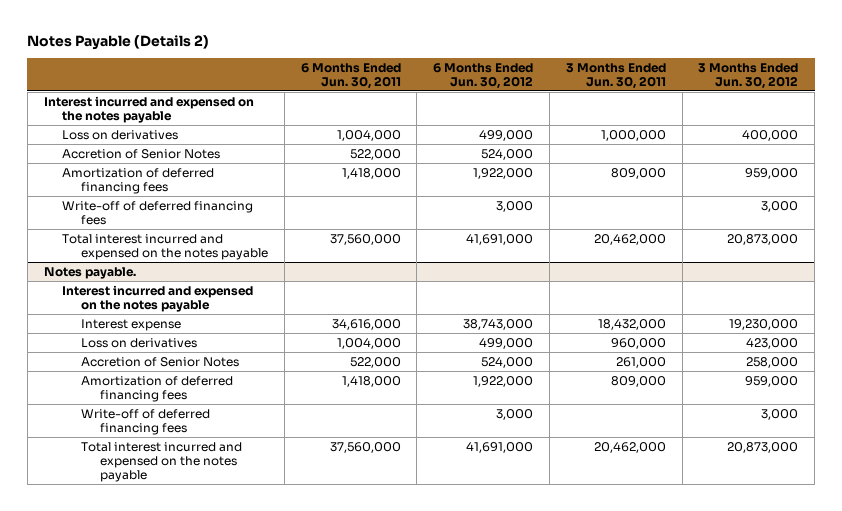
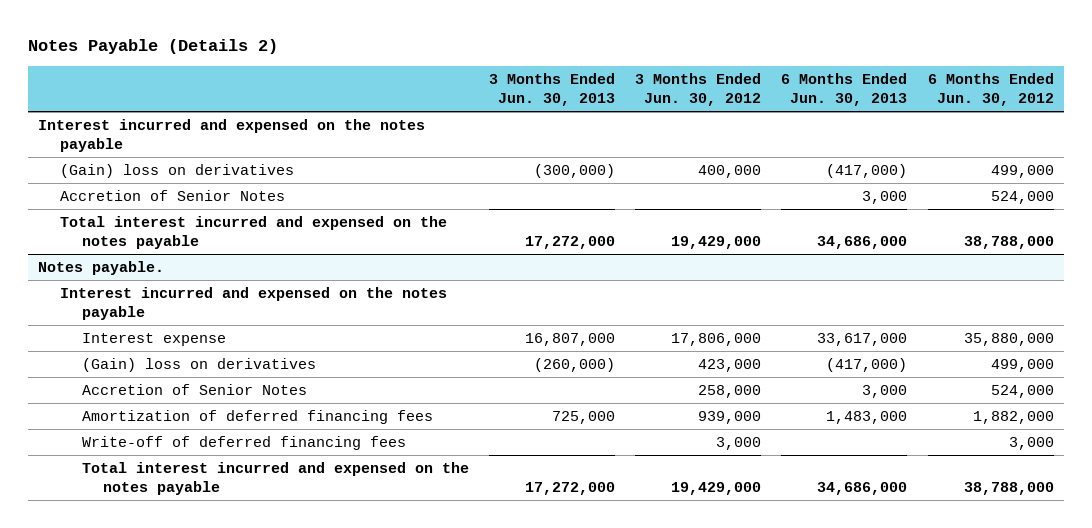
- | 6 Months Ended Jun. 30, 2011 | 6 Months Ended Jun. 30, 2012 | 3 Months Ended Jun. 30, 2011 | 3 Months Ended Jun. 30, 2012
+ | 3 Months Ended Jun. 30, 2013 | 3 Months Ended Jun. 30, 2012 | 6 Months Ended Jun. 30, 2013 | 6 Months Ended Jun. 30, 2012
- Loss on derivatives | 1,004,000 | 499,000 | 1,000,000 | 400,000
+ (Gain) loss on derivatives | (300,000) | 400,000 | (417,000) | 499,000
- Amortization of deferred financing fees | 1,418,000 | 1,922,000 | 809,000 | 959,000
- Write-off of deferred financing fees | | 3,000 | | 3,000
- Total interest incurred and expensed on the notes payable | 37,560,000 | 41,691,000 | 20,462,000 | 20,873,000
+ Total interest incurred and expensed on the notes payable | 17,272,000 | 19,429,000 | 34,686,000 | 38,788,000
@ Notes payable.
- Interest expense | 34,616,000 | 38,743,000 | 18,432,000 | 19,230,000
- Loss on derivatives | 1,004,000 | 499,000 | 960,000 | 423,000
+ Interest expense | 16,807,000 | 17,806,000 | 33,617,000 | 35,880,000
+ (Gain) loss on derivatives | (260,000) | 423,000 | (417,000) | 499,000
- Amortization of deferred financing fees | 1,418,000 | 1,922,000 | 809,000 | 959,000
+ Amortization of deferred financing fees | 725,000 | 939,000 | 1,483,000 | 1,882,000
- Total interest incurred and expensed on the notes payable | 37,560,000 | 41,691,000 | 20,462,000 | 20,873,000
+ Total interest incurred and expensed on the notes payable | 17,272,000 | 19,429,000 | 34,686,000 | 38,788,000

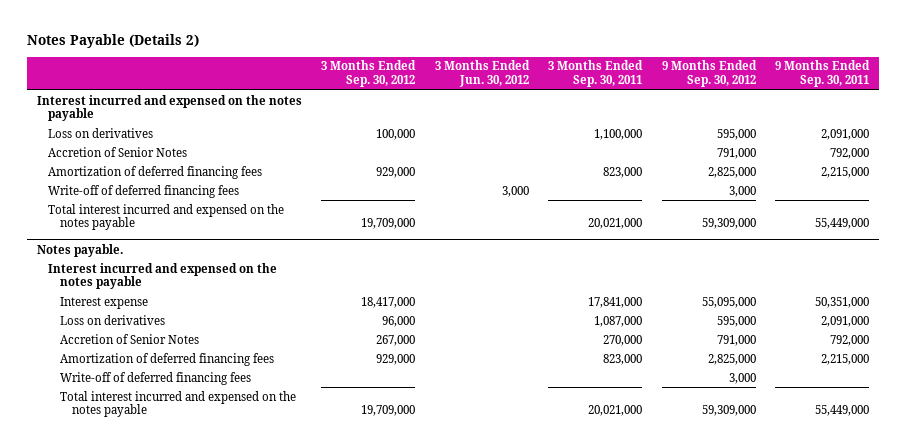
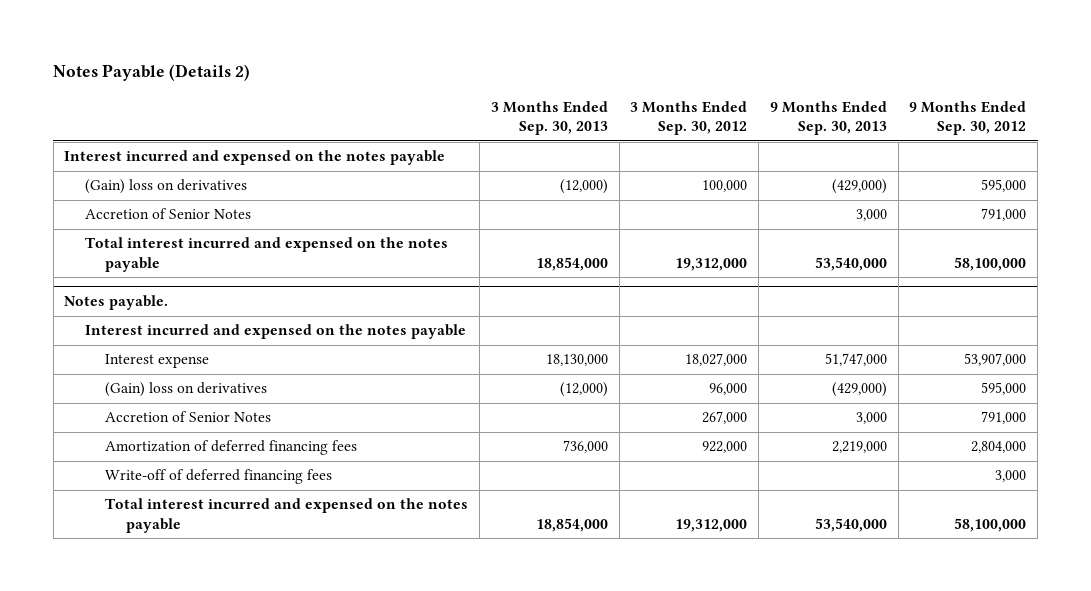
- | 3 Months Ended Sep. 30, 2012 | 3 Months Ended Jun. 30, 2012 | 3 Months Ended Sep. 30, 2011 | 9 Months Ended Sep. 30, 2012 | 9 Months Ended Sep. 30, 2011
+ | 3 Months Ended Sep. 30, 2013 | 3 Months Ended Sep. 30, 2012 | 9 Months Ended Sep. 30, 2013 | 9 Months Ended Sep. 30, 2012
- Loss on derivatives | 100,000 | | 1,100,000 | 595,000 | 2,091,000
+ (Gain) loss on derivatives | (12,000) | 100,000 | (429,000) | 595,000
- Amortization of deferred financing fees | 929,000 | | 823,000 | 2,825,000 | 2,215,000
- Write-off of deferred financing fees | | 3,000 | | 3,000 |
- Total interest incurred and expensed on the notes payable | 19,709,000 | | 20,021,000 | 59,309,000 | 55,449,000
+ Total interest incurred and expensed on the notes payable | 18,854,000 | 19,312,000 | 53,540,000 | 58,100,000
@ Notes payable.
- Interest expense | 18,417,000 | | 17,841,000 | 55,095,000 | 50,351,000
- Loss on derivatives | 96,000 | | 1,087,000 | 595,000 | 2,091,000
+ Interest expense | 18,130,000 | 18,027,000 | 51,747,000 | 53,907,000
+ (Gain) loss on derivatives | (12,000) | 96,000 | (429,000) | 595,000
- Amortization of deferred financing fees | 929,000 | | 823,000 | 2,825,000 | 2,215,000
+ Amortization of deferred financing fees | 736,000 | 922,000 | 2,219,000 | 2,804,000
- Total interest incurred and expensed on the notes payable | 19,709,000 | | 20,021,000 | 59,309,000 | 55,449,000
+ Total interest incurred and expensed on the notes payable | 18,854,000 | 19,312,000 | 53,540,000 | 58,100,000

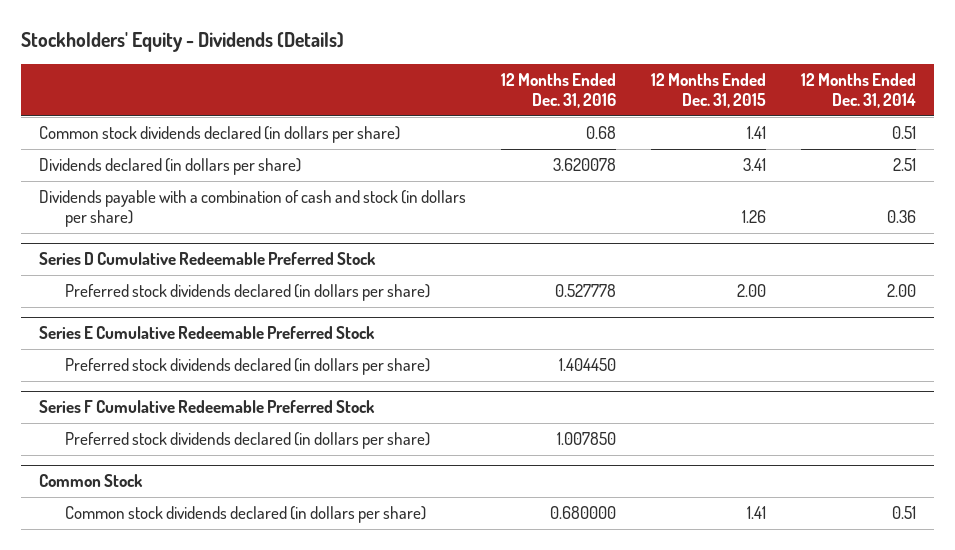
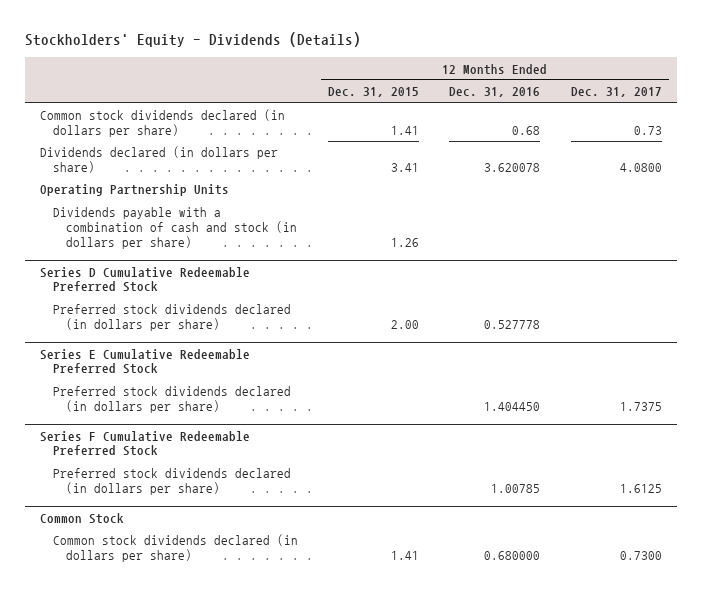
- | 12 Months Ended Dec. 31, 2016 | 12 Months Ended Dec. 31, 2015 | 12 Months Ended Dec. 31, 2014
+ | 12 Months Ended Dec. 31, 2015 | 12 Months Ended Dec. 31, 2016 | 12 Months Ended Dec. 31, 2017
+ Operating Partnership Units
@ Series F Cumulative Redeemable Preferred Stock
- Preferred stock dividends declared (in dollars per share) | 1.007850 | |
+ Preferred stock dividends declared (in dollars per share) | | 1.00785 | 1.6125

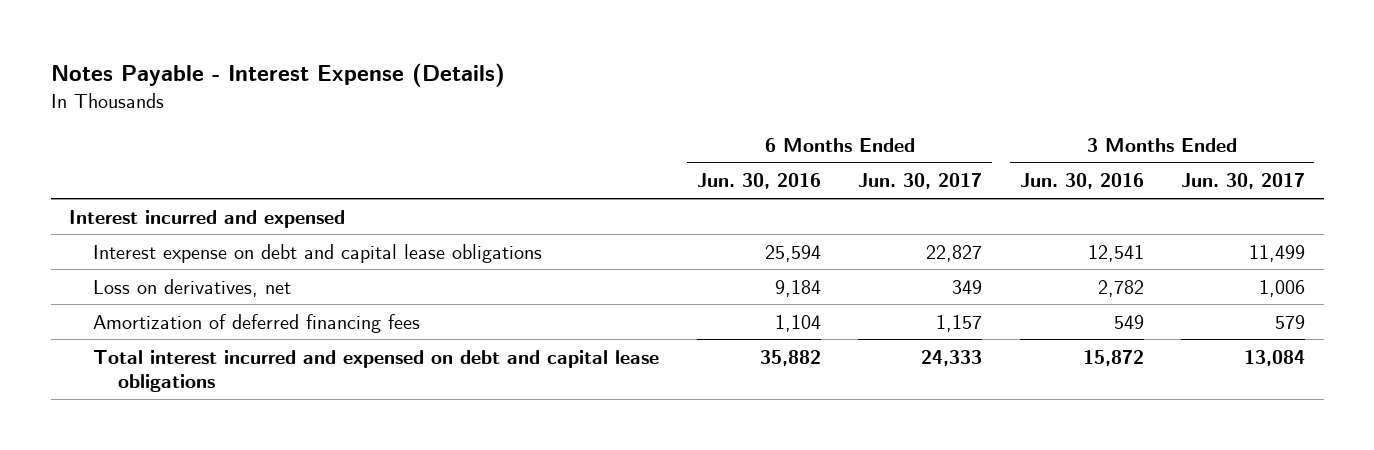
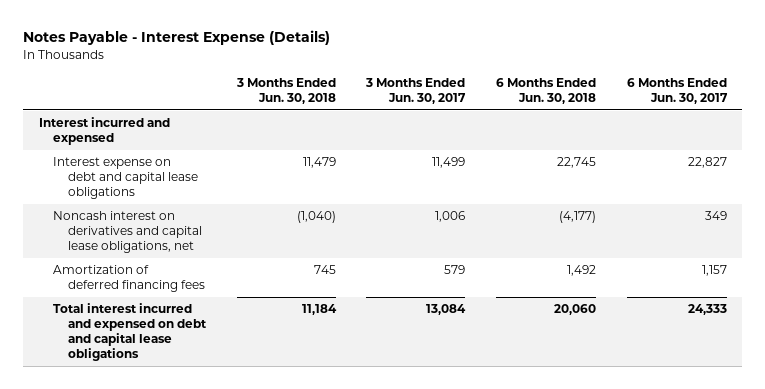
- | 6 Months Ended Jun. 30, 2016 | 6 Months Ended Jun. 30, 2017 | 3 Months Ended Jun. 30, 2016 | 3 Months Ended Jun. 30, 2017
+ | 3 Months Ended Jun. 30, 2018 | 3 Months Ended Jun. 30, 2017 | 6 Months Ended Jun. 30, 2018 | 6 Months Ended Jun. 30, 2017
- Loss on derivatives, net | 9,184 | 349 | 2,782 | 1,006
+ Noncash interest on derivatives and capital lease obligations, net | (1,040) | 1,006 | (4,177) | 349

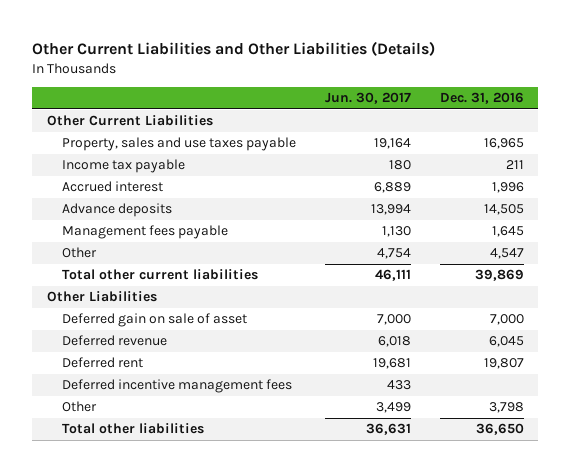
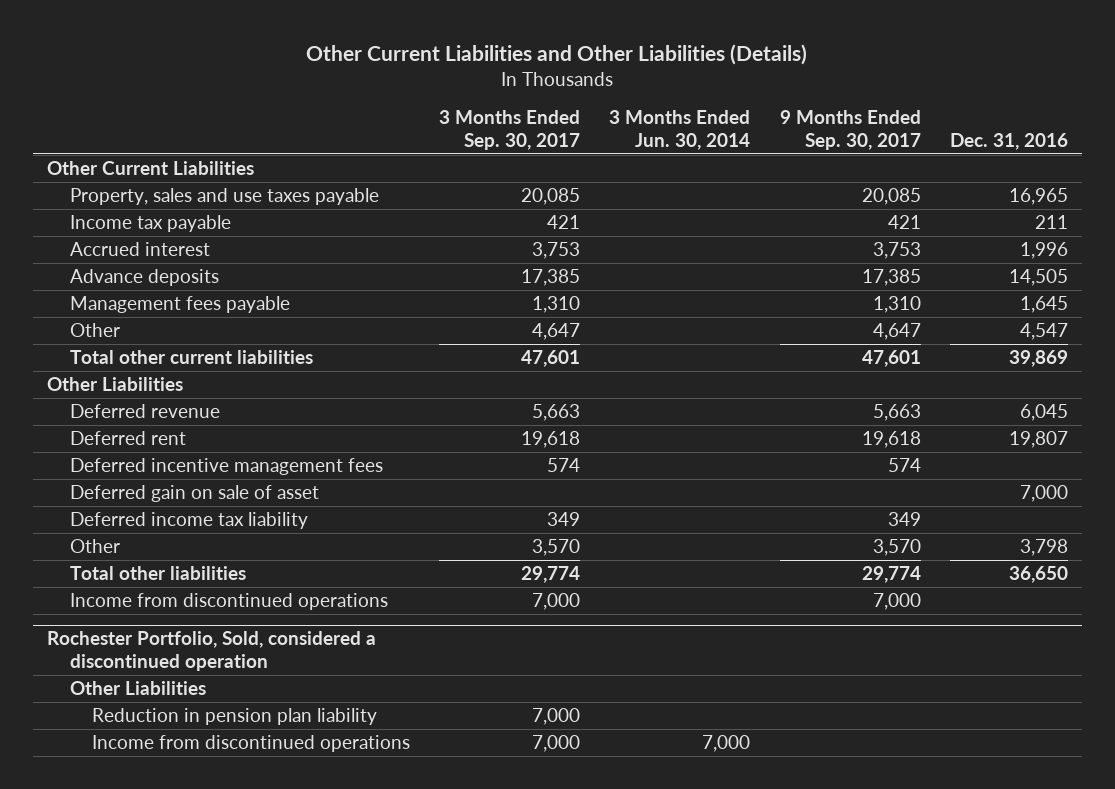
- | Jun. 30, 2017 | Dec. 31, 2016
+ | 3 Months Ended Sep. 30, 2017 | 3 Months Ended Jun. 30, 2014 | 9 Months Ended Sep. 30, 2017 | Dec. 31, 2016
moved down: Deferred gain on sale of asset | | | | 7,000
+ Deferred income tax liability | 349 | | 349 |
+ Income from discontinued operations | 7,000 | | 7,000 |
+ Rochester Portfolio, Sold, considered a discontinued operation
+ Other Liabilities
+ Reduction in pension plan liability | 7,000 | | |
+ Income from discontinued operations | 7,000 | 7,000 | |

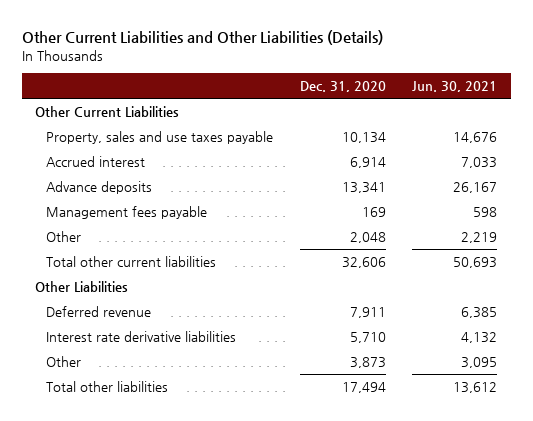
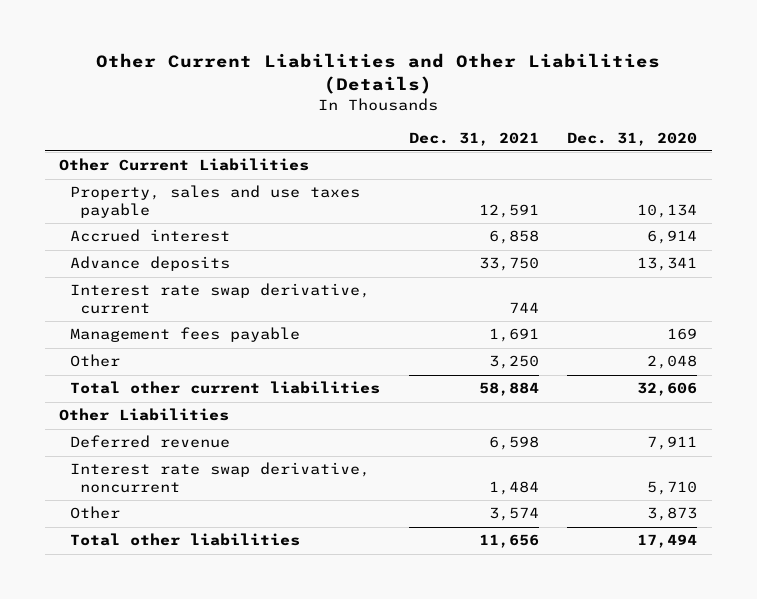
- | Dec. 31, 2020 | Jun. 30, 2021
+ | Dec. 31, 2021 | Dec. 31, 2020
+ Interest rate swap derivative, current | 744 |
- Interest rate derivative liabilities | 5,710 | 4,132
+ Interest rate swap derivative, noncurrent | 1,484 | 5,710

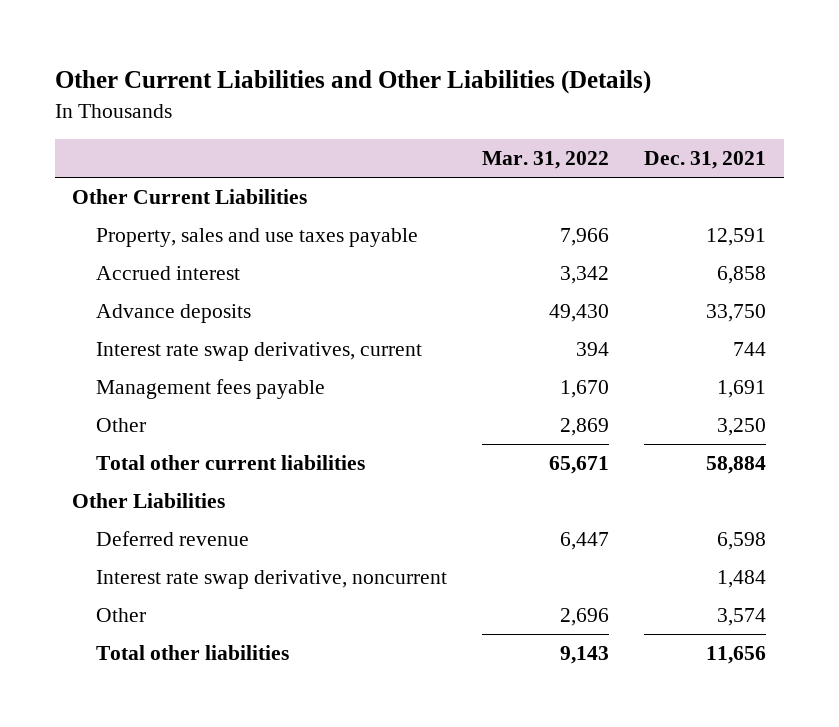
- | Dec. 31, 2021 | Dec. 31, 2020
+ | Mar. 31, 2022 | Dec. 31, 2021
- Interest rate swap derivative, current | 744 |
+ Interest rate swap derivatives, current | 394 | 744

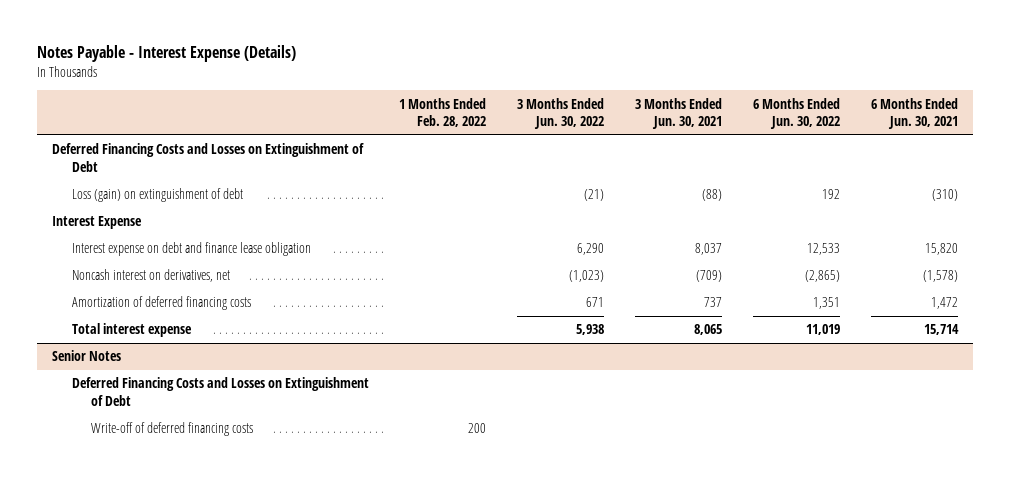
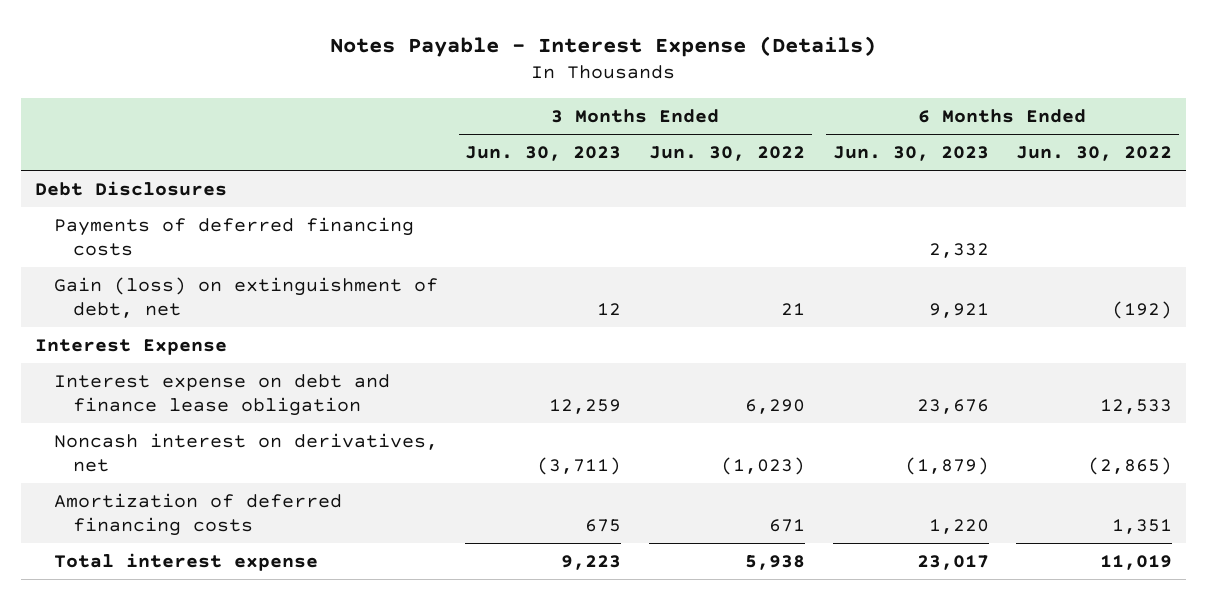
- | 1 Months Ended Feb. 28, 2022 | 3 Months Ended Jun. 30, 2022 | 3 Months Ended Jun. 30, 2021 | 6 Months Ended Jun. 30, 2022 | 6 Months Ended Jun. 30, 2021
+ | 3 Months Ended Jun. 30, 2023 | 3 Months Ended Jun. 30, 2022 | 6 Months Ended Jun. 30, 2023 | 6 Months Ended Jun. 30, 2022
- Deferred Financing Costs and Losses on Extinguishment of Debt
- Loss (gain) on extinguishment of debt | | (21) | (88) | 192 | (310)
+ Debt Disclosures
+ Payments of deferred financing costs | | | 2,332 |
+ Gain (loss) on extinguishment of debt, net | 12 | 21 | 9,921 | (192)
- Senior Notes
- Deferred Financing Costs and Losses on Extinguishment of Debt
- Write-off of deferred financing costs | 200 | | | |

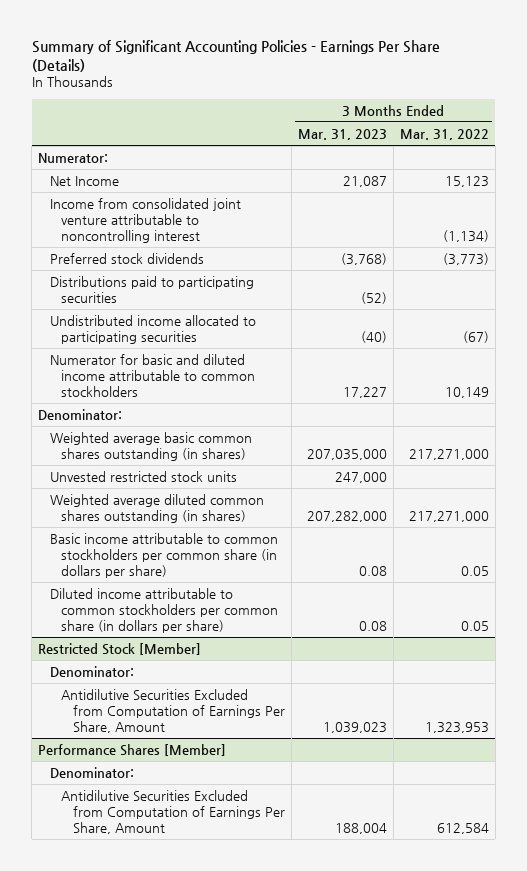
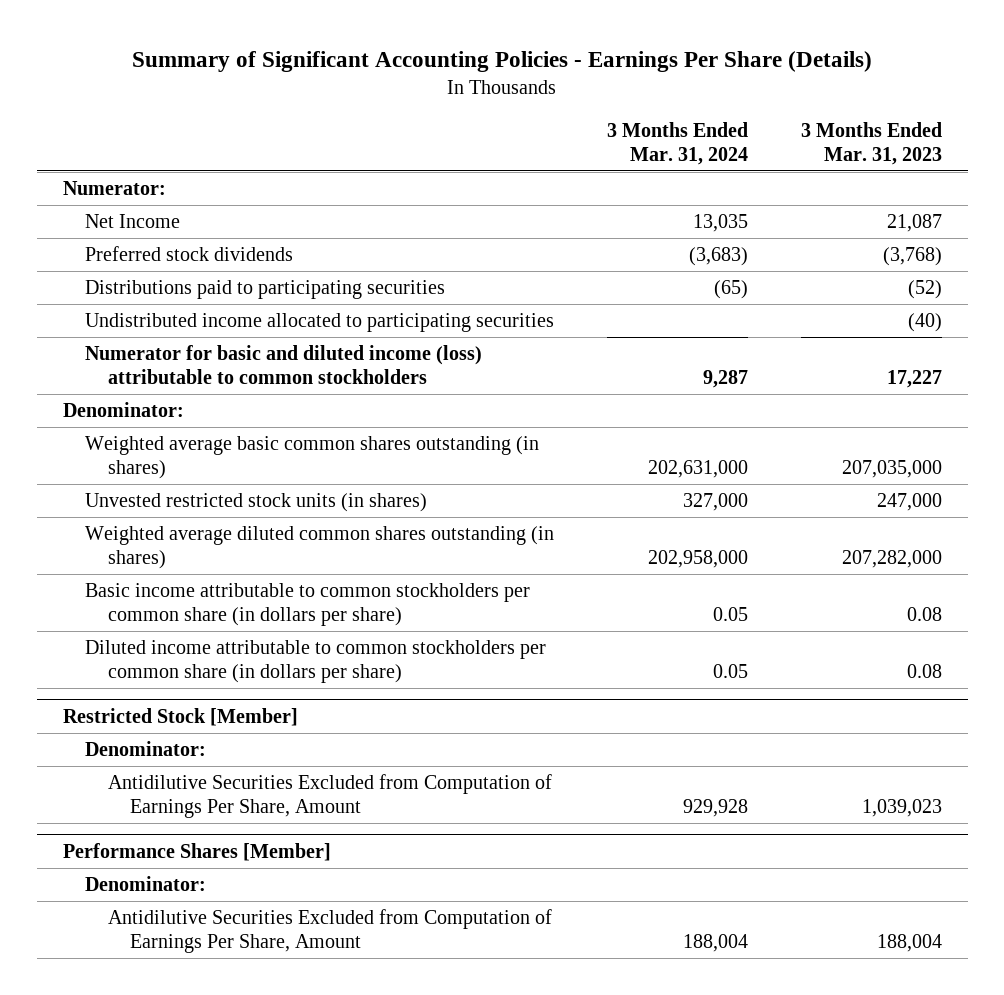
- | 3 Months Ended Mar. 31, 2023 | 3 Months Ended Mar. 31, 2022
+ | 3 Months Ended Mar. 31, 2024 | 3 Months Ended Mar. 31, 2023
- Income from consolidated joint venture attributable to noncontrolling interest | | (1,134)
- Numerator for basic and diluted income attributable to common stockholders | 17,227 | 10,149
+ Numerator for basic and diluted income (loss) attributable to common stockholders | 9,287 | 17,227
- Unvested restricted stock units | 247,000 |
+ Unvested restricted stock units (in shares) | 327,000 | 247,000

